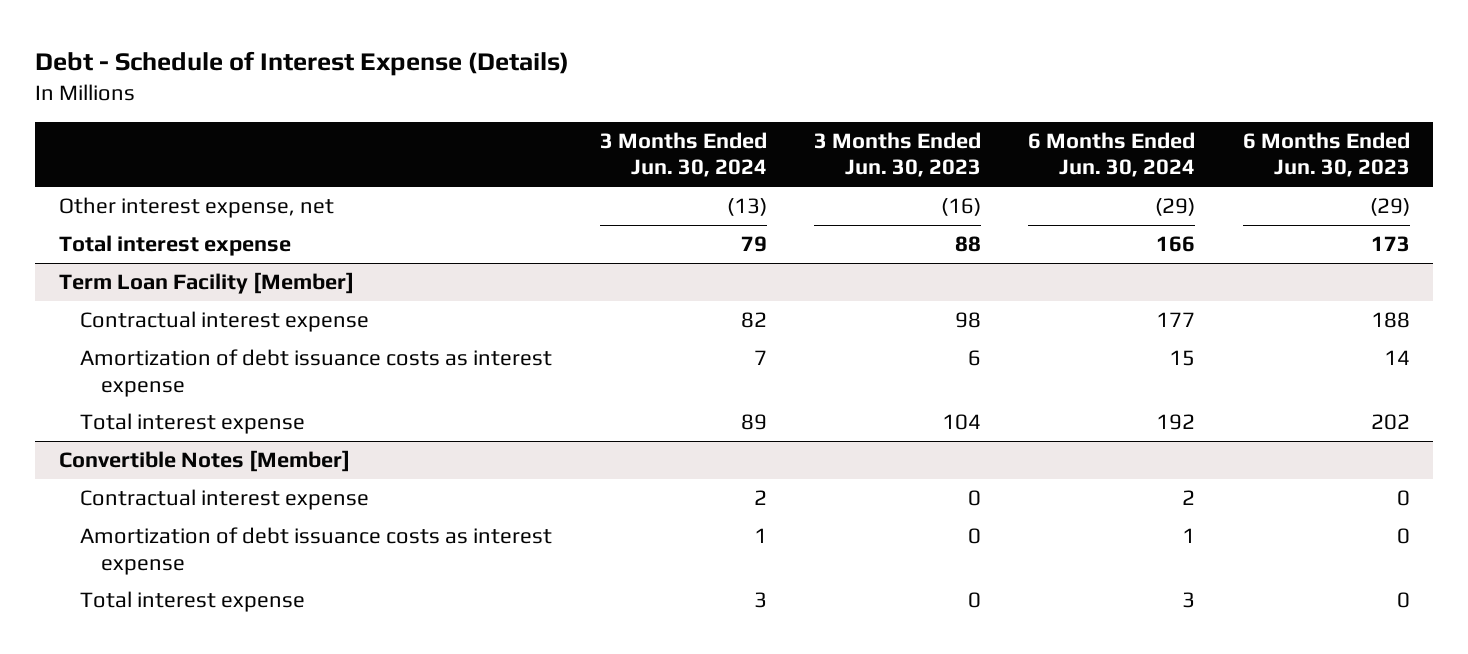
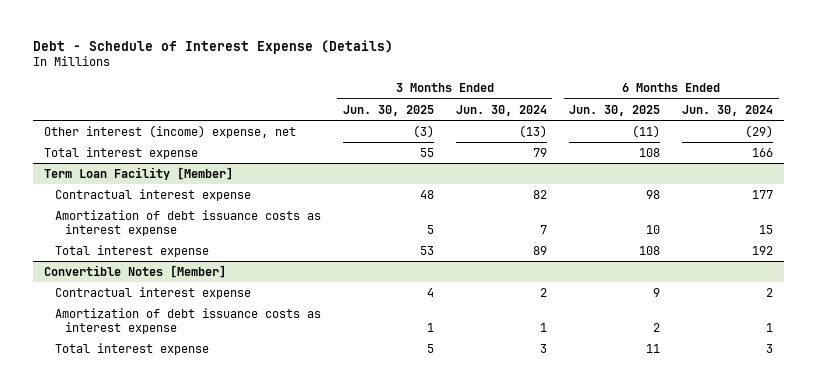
- | 3 Months Ended Jun. 30, 2024 | 3 Months Ended Jun. 30, 2023 | 6 Months Ended Jun. 30, 2024 | 6 Months Ended Jun. 30, 2023
+ | 3 Months Ended Jun. 30, 2025 | 3 Months Ended Jun. 30, 2024 | 6 Months Ended Jun. 30, 2025 | 6 Months Ended Jun. 30, 2024
- Other interest expense, net | (13) | (16) | (29) | (29)
+ Other interest (income) expense, net | (3) | (13) | (11) | (29)

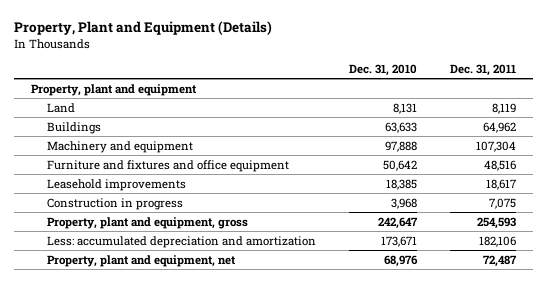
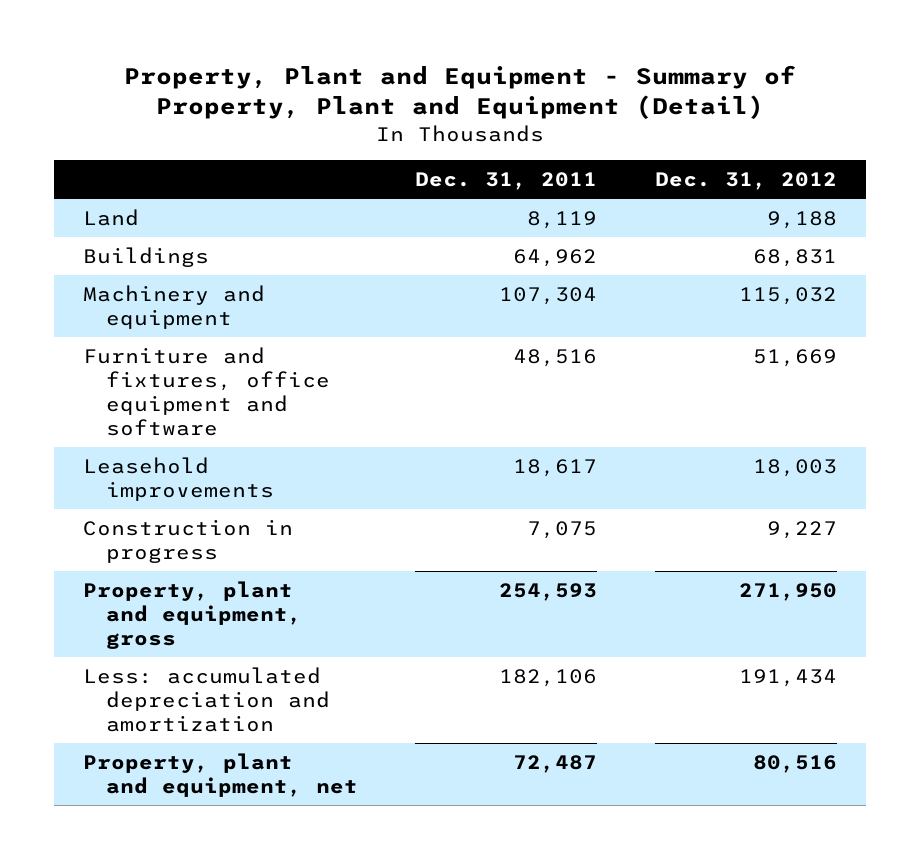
- Property, Plant and Equipment (Details)
+ Property, Plant and Equipment - Summary of Property, Plant and Equipment (Detail)
- | Dec. 31, 2010 | Dec. 31, 2011
+ | Dec. 31, 2011 | Dec. 31, 2012
- Property, plant and equipment
- Furniture and fixtures and office equipment | 50,642 | 48,516
+ Furniture and fixtures, office equipment and software | 48,516 | 51,669

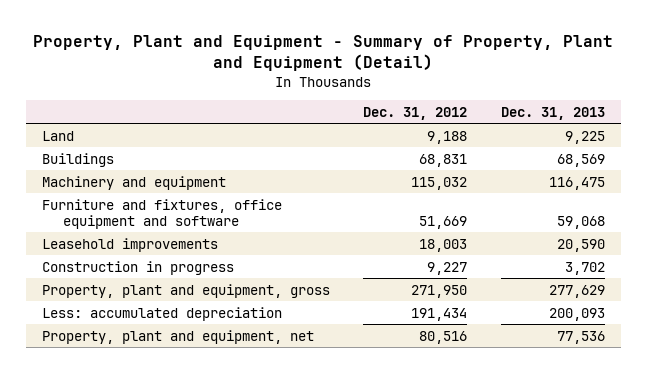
- | Dec. 31, 2011 | Dec. 31, 2012
+ | Dec. 31, 2012 | Dec. 31, 2013
- Less: accumulated depreciation and amortization | 182,106 | 191,434
+ Less: accumulated depreciation | 191,434 | 200,093

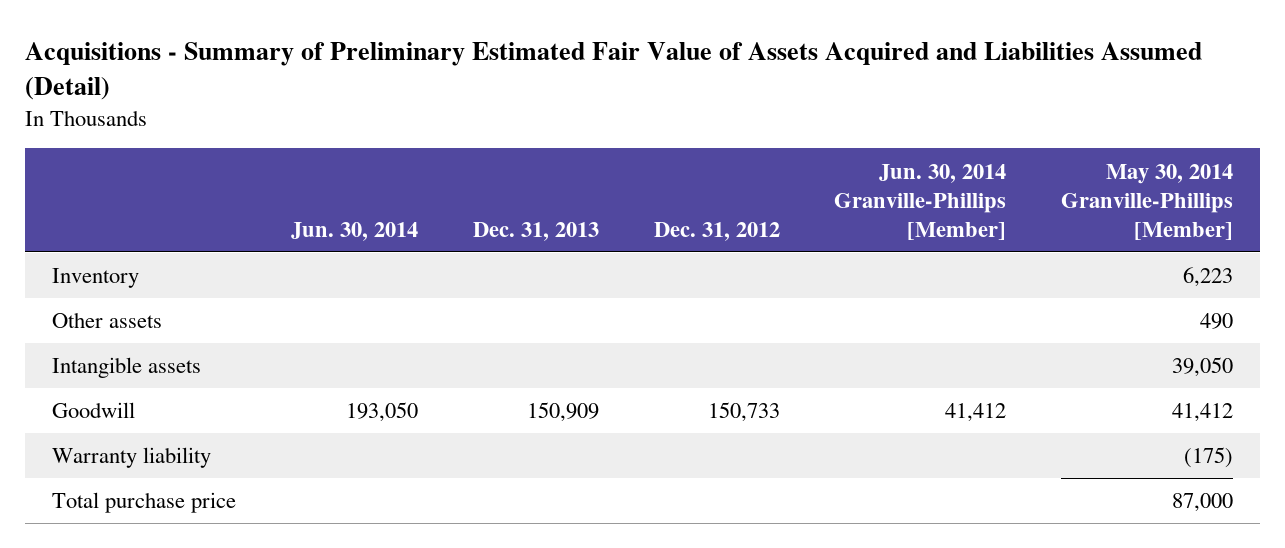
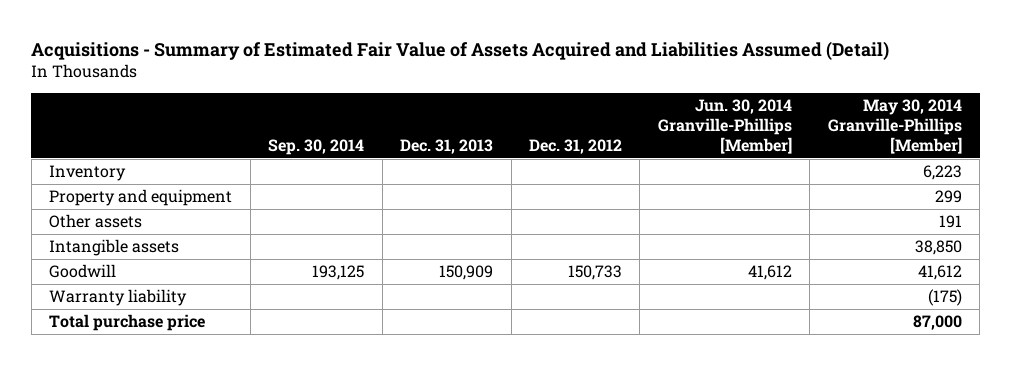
- Acquisitions - Summary of Preliminary Estimated Fair Value of Assets Acquired and Liabilities Assumed (Detail)
+ Acquisitions - Summary of Estimated Fair Value of Assets Acquired and Liabilities Assumed (Detail)
- | Jun. 30, 2014 | Dec. 31, 2013 | Dec. 31, 2012 | Jun. 30, 2014 Granville-Phillips [Member] | May 30, 2014 Granville-Phillips [Member]
+ | Sep. 30, 2014 | Dec. 31, 2013 | Dec. 31, 2012 | Jun. 30, 2014 Granville-Phillips [Member] | May 30, 2014 Granville-Phillips [Member]
- Other assets | | | | | 490
- Intangible assets | | | | | 39,050
- Goodwill | 193,050 | 150,909 | 150,733 | 41,412 | 41,412
+ Property and equipment | | | | | 299
+ Other assets | | | | | 191
+ Intangible assets | | | | | 38,850
+ Goodwill | 193,125 | 150,909 | 150,733 | 41,612 | 41,612

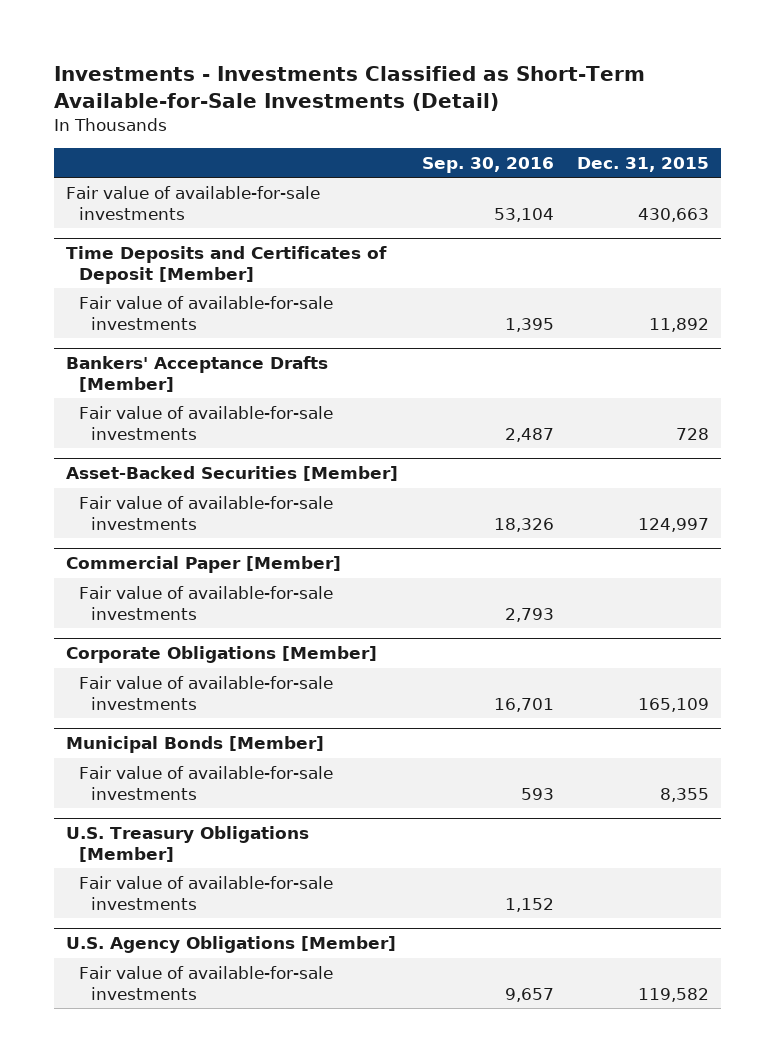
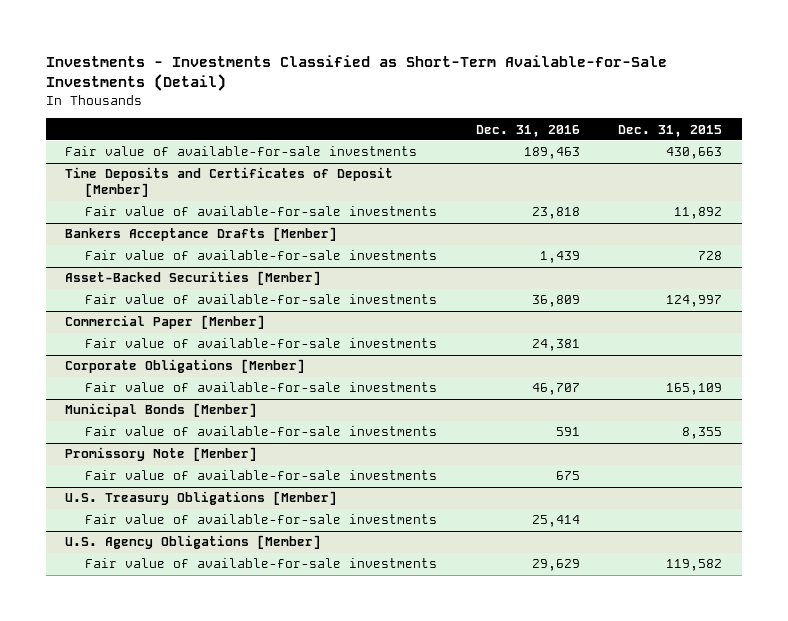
- | Sep. 30, 2016 | Dec. 31, 2015
+ | Dec. 31, 2016 | Dec. 31, 2015
- Bankers' Acceptance Drafts [Member]
+ Bankers Acceptance Drafts [Member]
+ Promissory Note [Member]
+ Fair value of available-for-sale investments | 675 |

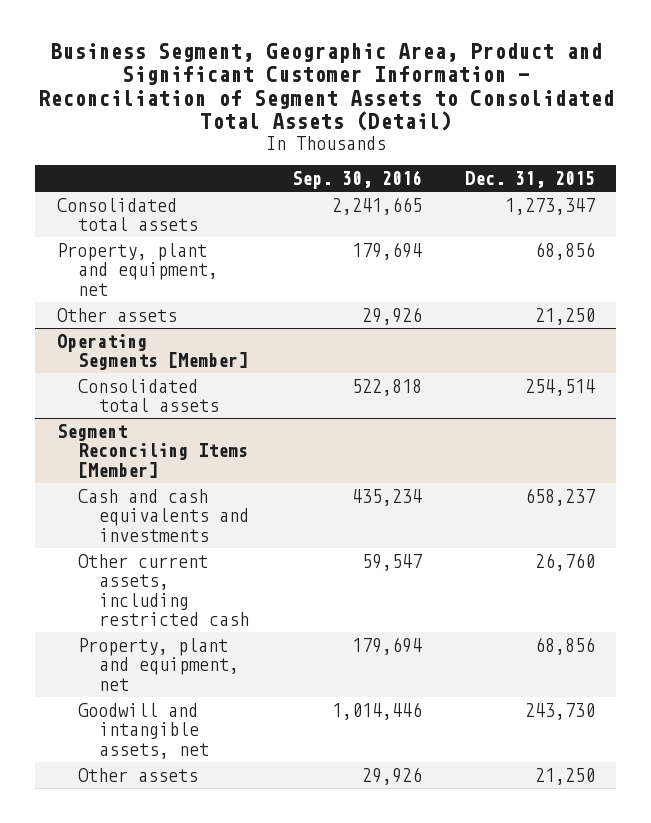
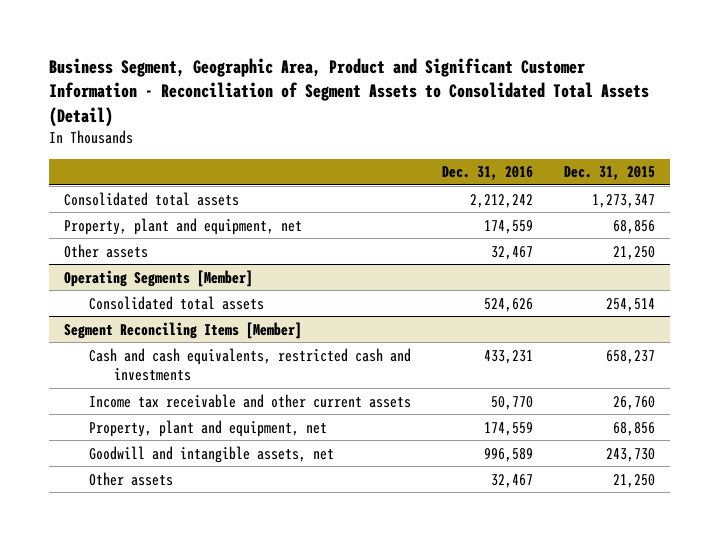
- | Sep. 30, 2016 | Dec. 31, 2015
+ | Dec. 31, 2016 | Dec. 31, 2015
@ Segment Reconciling Items [Member]
- Cash and cash equivalents and investments | 435,234 | 658,237
- Other current assets, including restricted cash | 59,547 | 26,760
+ Cash and cash equivalents, restricted cash and investments | 433,231 | 658,237
+ Income tax receivable and other current assets | 50,770 | 26,760

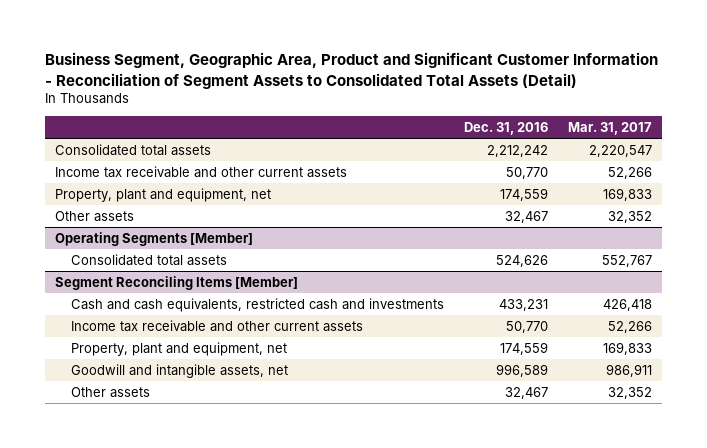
- | Dec. 31, 2016 | Dec. 31, 2015
+ | Dec. 31, 2016 | Mar. 31, 2017
+ Income tax receivable and other current assets | 50,770 | 52,266

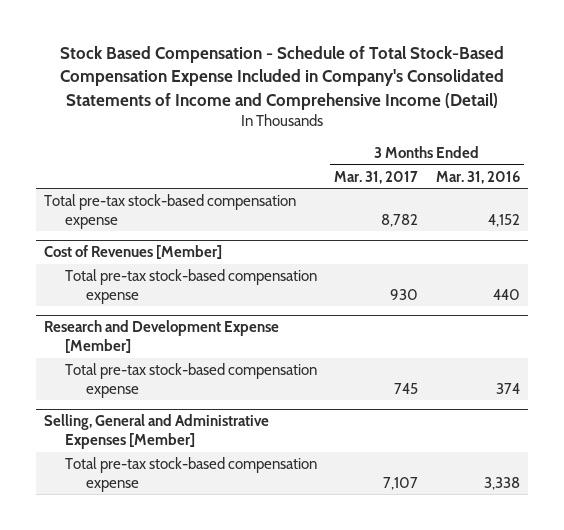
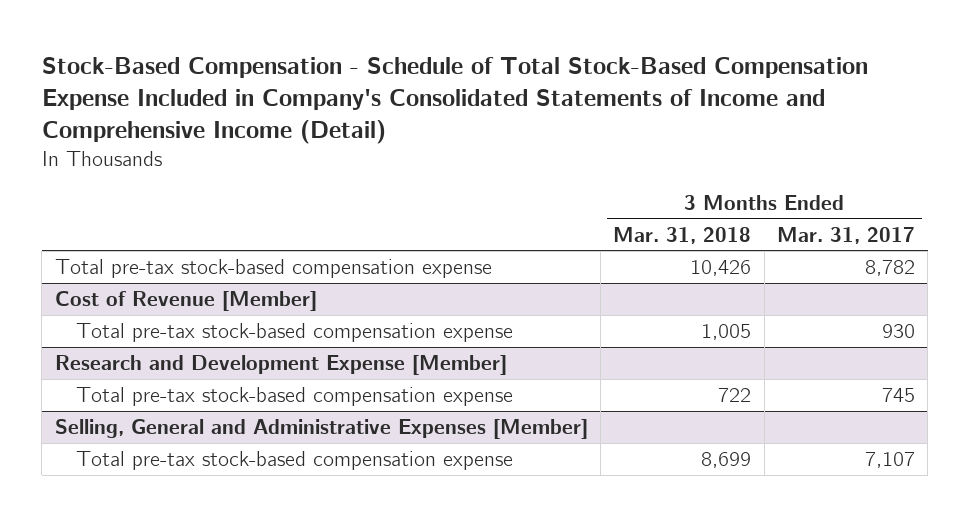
- Stock Based Compensation - Schedule of Total Stock-Based Compensation Expense Included in Company's Consolidated Statements of Income and Comprehensive Income (Detail)
+ Stock-Based Compensation - Schedule of Total Stock-Based Compensation Expense Included in Company's Consolidated Statements of Income and Comprehensive Income (Detail)
- | 3 Months Ended Mar. 31, 2017 | 3 Months Ended Mar. 31, 2016
+ | 3 Months Ended Mar. 31, 2018 | 3 Months Ended Mar. 31, 2017
- Cost of Revenues [Member]
+ Cost of Revenue [Member]

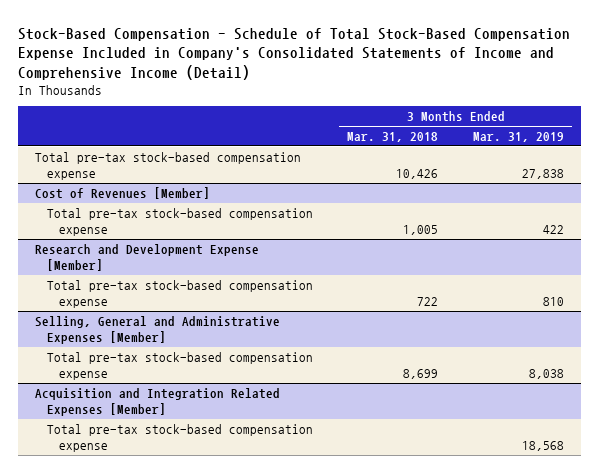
- | 3 Months Ended Mar. 31, 2018 | 3 Months Ended Mar. 31, 2017
+ | 3 Months Ended Mar. 31, 2018 | 3 Months Ended Mar. 31, 2019
- Cost of Revenue [Member]
+ Cost of Revenues [Member]
+ Acquisition and Integration Related Expenses [Member]
+ Total pre-tax stock-based compensation expense | | 18,568

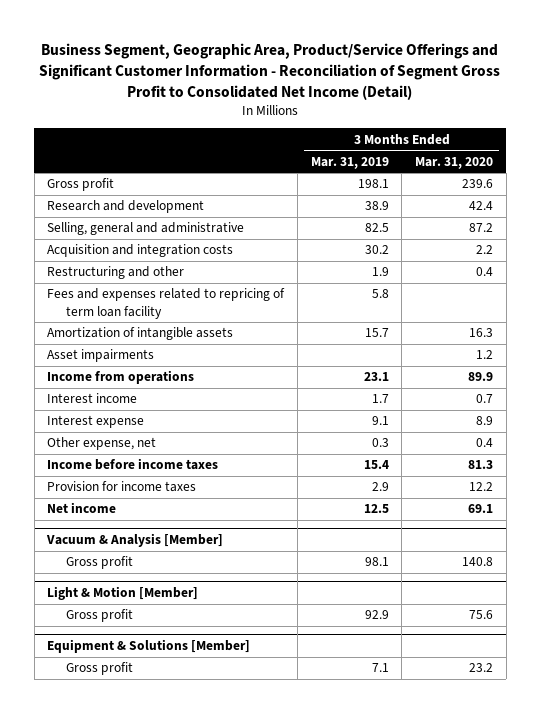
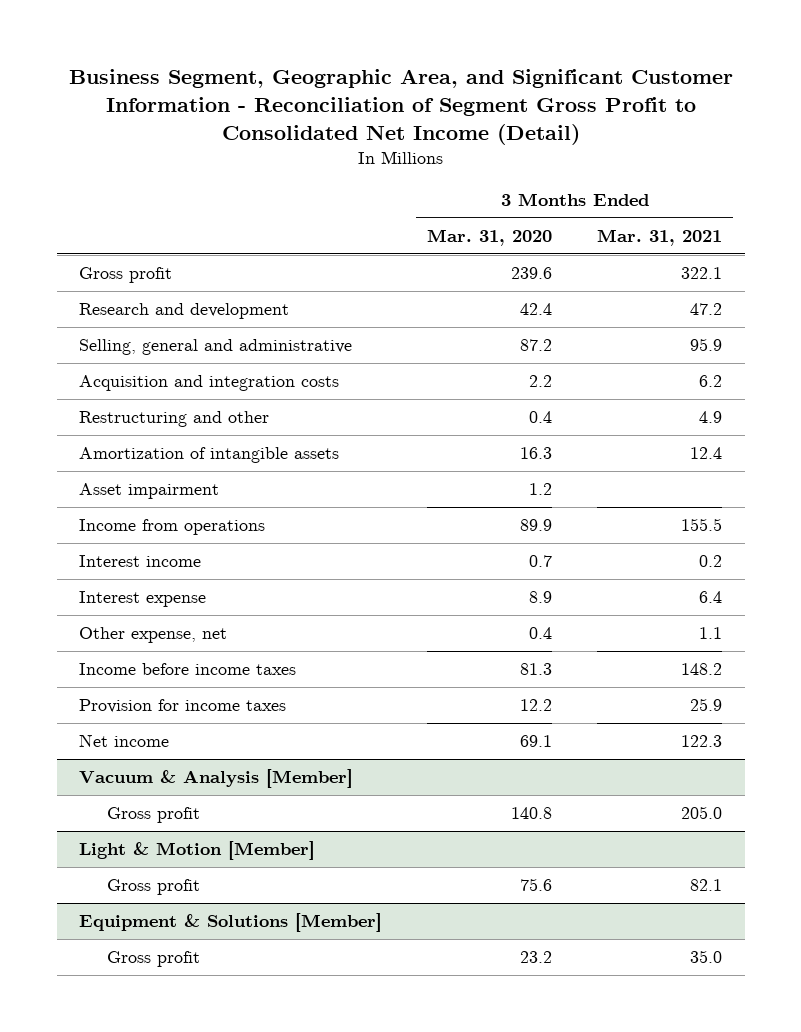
- Business Segment, Geographic Area, Product/Service Offerings and Significant Customer Information - Reconciliation of Segment Gross Profit to Consolidated Net Income (Detail)
+ Business Segment, Geographic Area, and Significant Customer Information - Reconciliation of Segment Gross Profit to Consolidated Net Income (Detail)
- | 3 Months Ended Mar. 31, 2019 | 3 Months Ended Mar. 31, 2020
+ | 3 Months Ended Mar. 31, 2020 | 3 Months Ended Mar. 31, 2021
- Fees and expenses related to repricing of term loan facility | 5.8 |
- Asset impairments | | 1.2
+ Asset impairment | 1.2 |

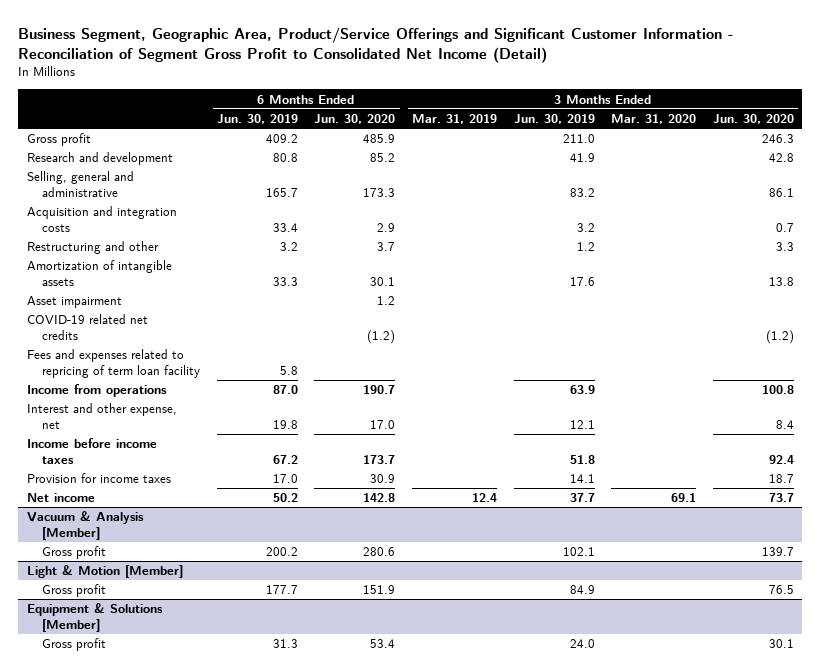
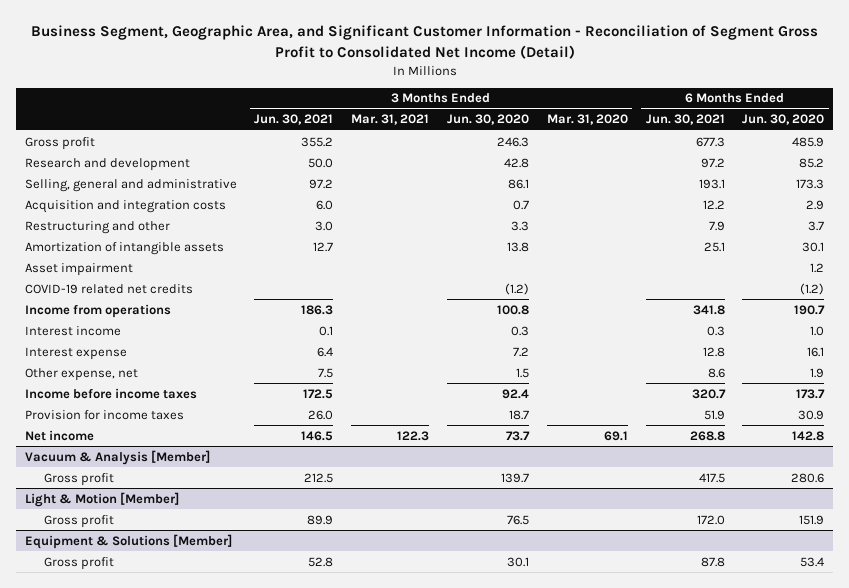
- Business Segment, Geographic Area, Product/Service Offerings and Significant Customer Information - Reconciliation of Segment Gross Profit to Consolidated Net Income (Detail)
+ Business Segment, Geographic Area, and Significant Customer Information - Reconciliation of Segment Gross Profit to Consolidated Net Income (Detail)
- | 6 Months Ended Jun. 30, 2019 | 6 Months Ended Jun. 30, 2020 | 3 Months Ended Mar. 31, 2019 | 3 Months Ended Jun. 30, 2019 | 3 Months Ended Mar. 31, 2020 | 3 Months Ended Jun. 30, 2020
+ | 3 Months Ended Jun. 30, 2021 | 3 Months Ended Mar. 31, 2021 | 3 Months Ended Jun. 30, 2020 | 3 Months Ended Mar. 31, 2020 | 6 Months Ended Jun. 30, 2021 | 6 Months Ended Jun. 30, 2020
- Fees and expenses related to repricing of term loan facility | 5.8 | | | | |
- Interest and other expense, net | 19.8 | 17.0 | | 12.1 | | 8.4
+ Interest income | 0.1 | | 0.3 | | 0.3 | 1.0
+ Interest expense | 6.4 | | 7.2 | | 12.8 | 16.1
+ Other expense, net | 7.5 | | 1.5 | | 8.6 | 1.9

